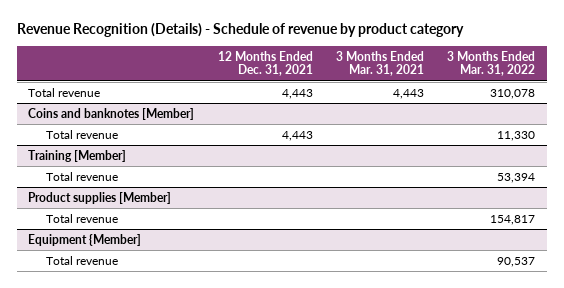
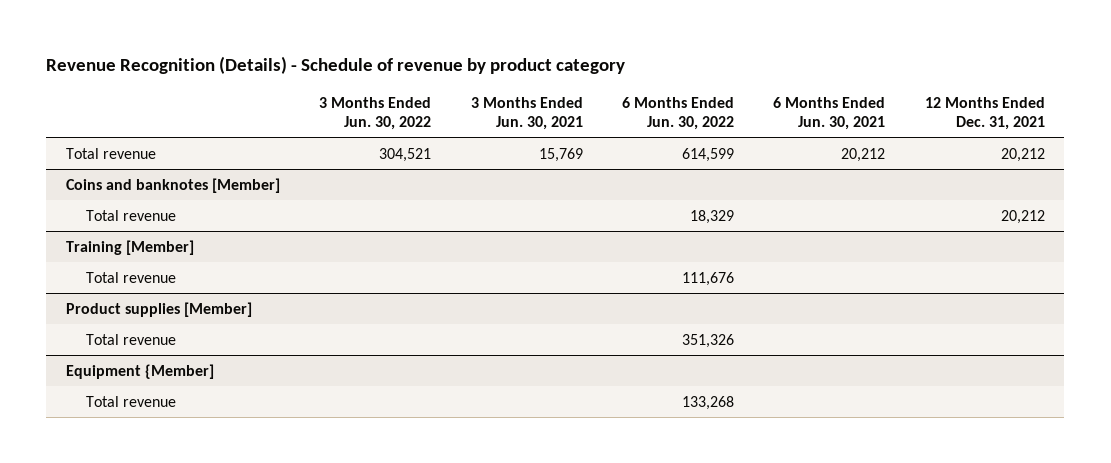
- | 12 Months Ended Dec. 31, 2021 | 3 Months Ended Mar. 31, 2021 | 3 Months Ended Mar. 31, 2022
+ | 3 Months Ended Jun. 30, 2022 | 3 Months Ended Jun. 30, 2021 | 6 Months Ended Jun. 30, 2022 | 6 Months Ended Jun. 30, 2021 | 12 Months Ended Dec. 31, 2021
- Total revenue | 4,443 | 4,443 | 310,078
+ Total revenue | 304,521 | 15,769 | 614,599 | 20,212 | 20,212
@ Coins and banknotes [Member]
- Total revenue | 4,443 | | 11,330
+ Total revenue | | | 18,329 | | 20,212

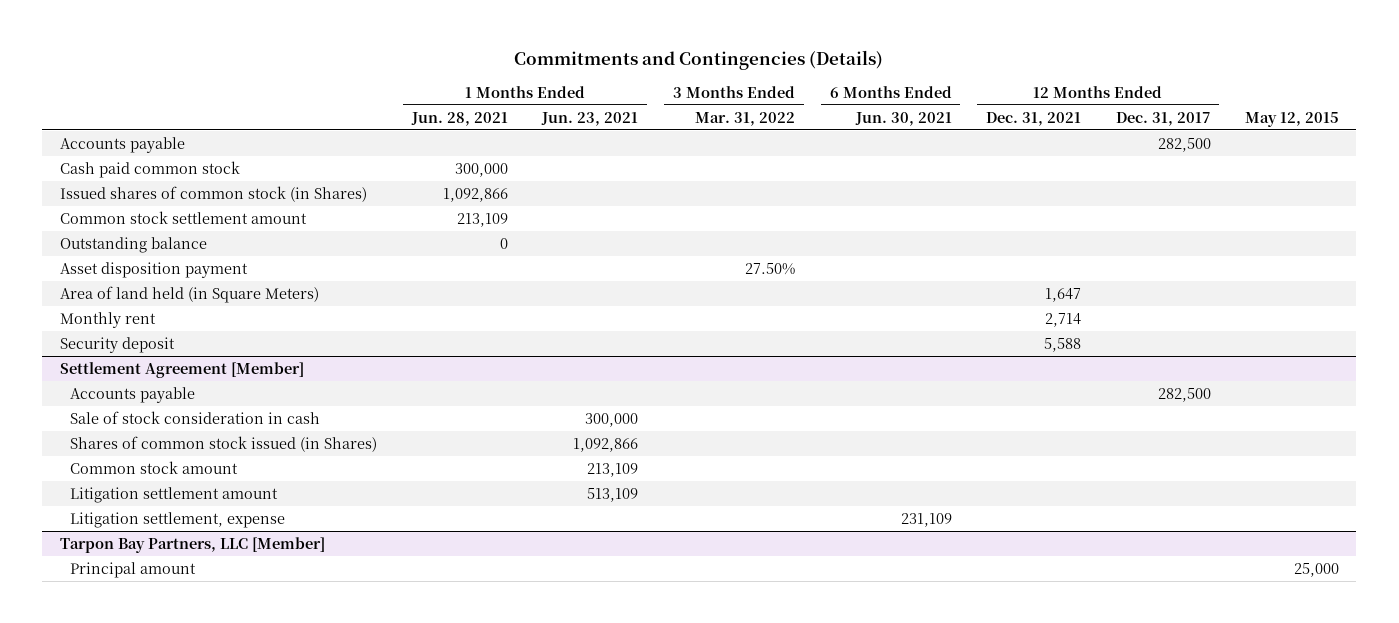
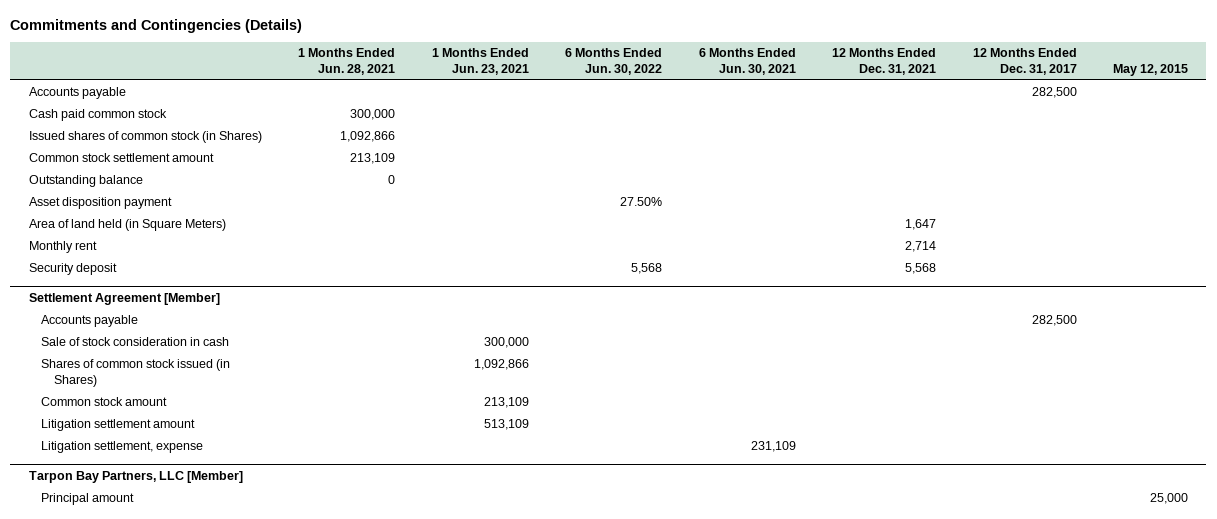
- | 1 Months Ended Jun. 28, 2021 | 1 Months Ended Jun. 23, 2021 | 3 Months Ended Mar. 31, 2022 | 6 Months Ended Jun. 30, 2021 | 12 Months Ended Dec. 31, 2021 | 12 Months Ended Dec. 31, 2017 | May 12, 2015
+ | 1 Months Ended Jun. 28, 2021 | 1 Months Ended Jun. 23, 2021 | 6 Months Ended Jun. 30, 2022 | 6 Months Ended Jun. 30, 2021 | 12 Months Ended Dec. 31, 2021 | 12 Months Ended Dec. 31, 2017 | May 12, 2015
- Security deposit | | | | | 5,588 | |
+ Security deposit | | | 5,568 | | 5,568 | |

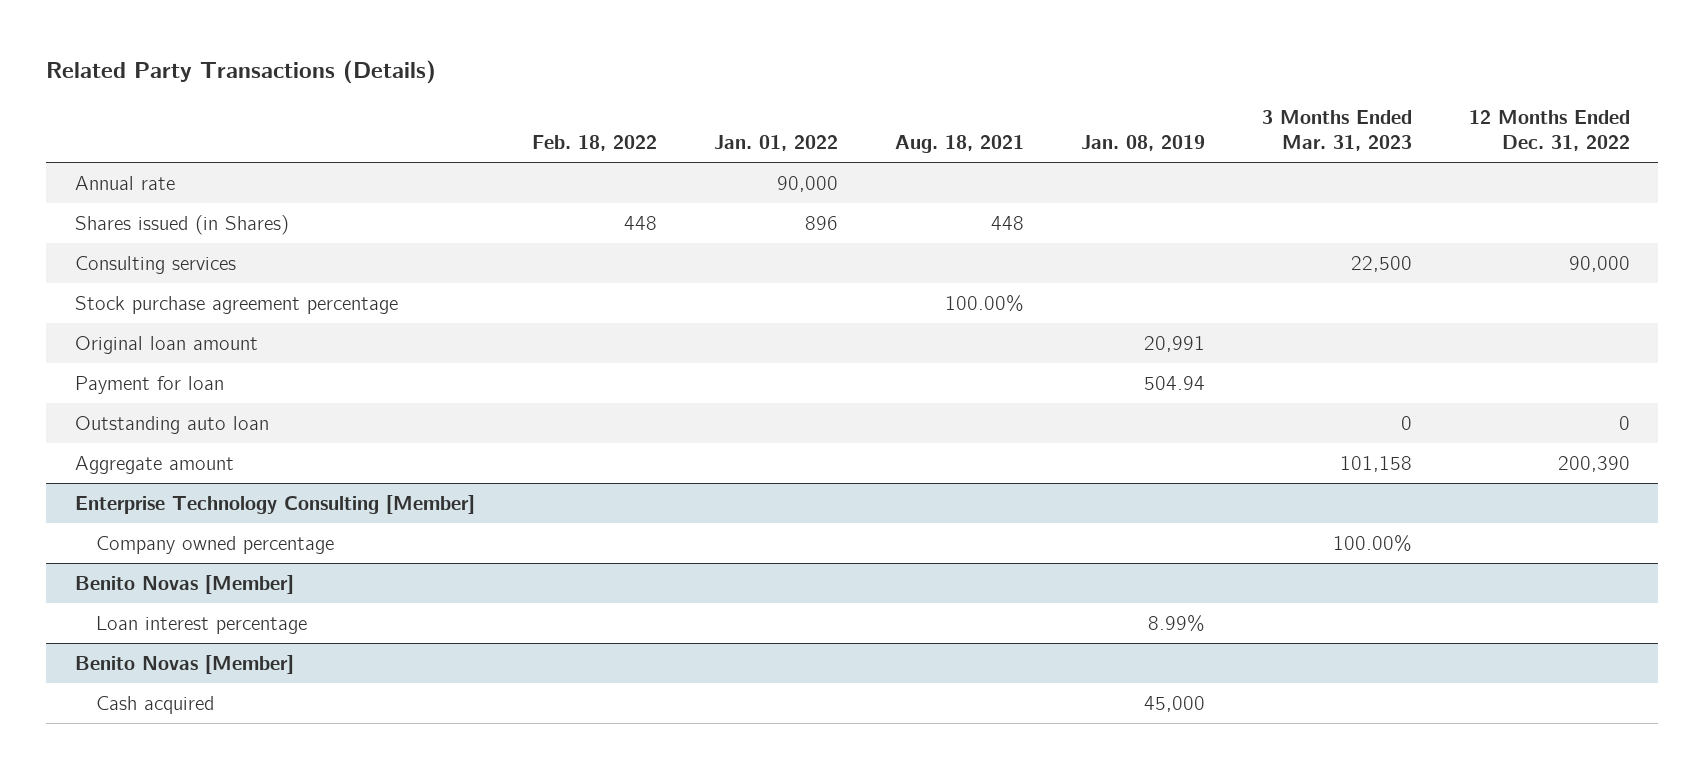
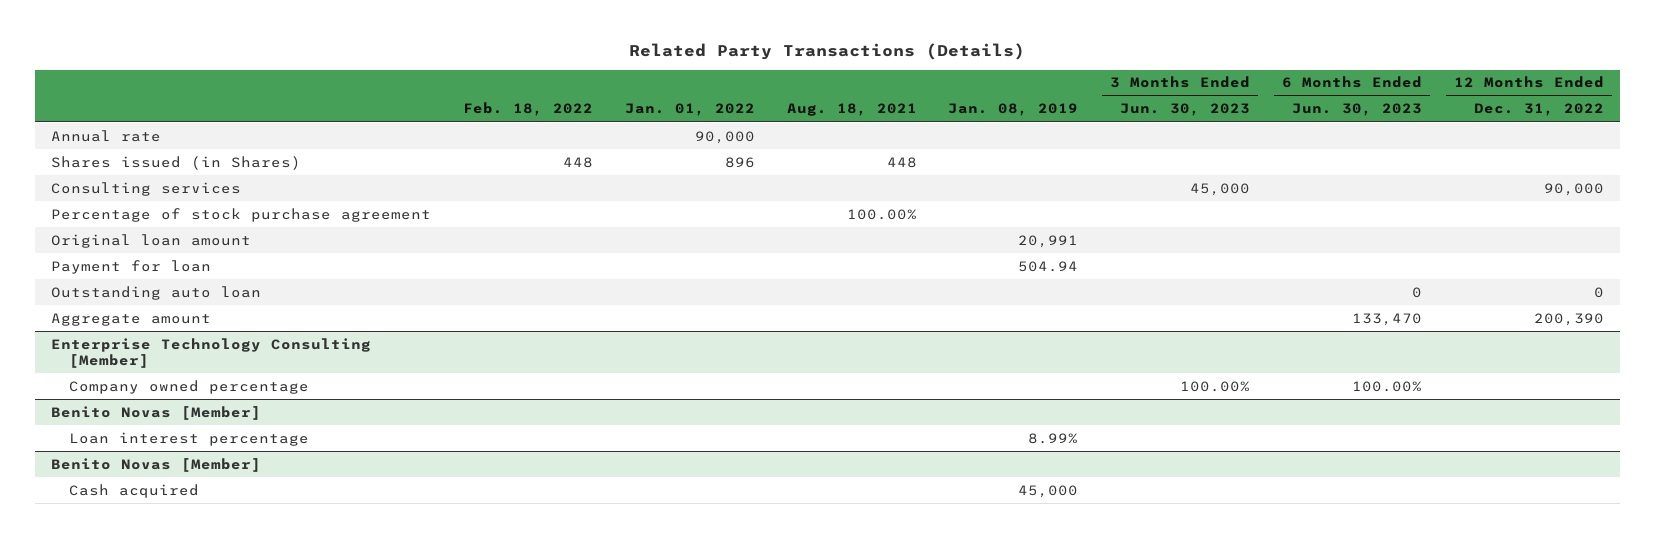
- | Feb. 18, 2022 | Jan. 01, 2022 | Aug. 18, 2021 | Jan. 08, 2019 | 3 Months Ended Mar. 31, 2023 | 12 Months Ended Dec. 31, 2022
+ | Feb. 18, 2022 | Jan. 01, 2022 | Aug. 18, 2021 | Jan. 08, 2019 | 3 Months Ended Jun. 30, 2023 | 6 Months Ended Jun. 30, 2023 | 12 Months Ended Dec. 31, 2022
- Stock purchase agreement percentage | | | 100.00% | | |
+ Percentage of stock purchase agreement | | | 100.00% | | | |

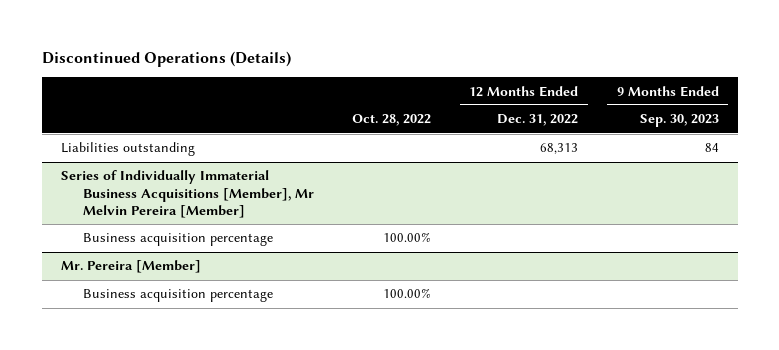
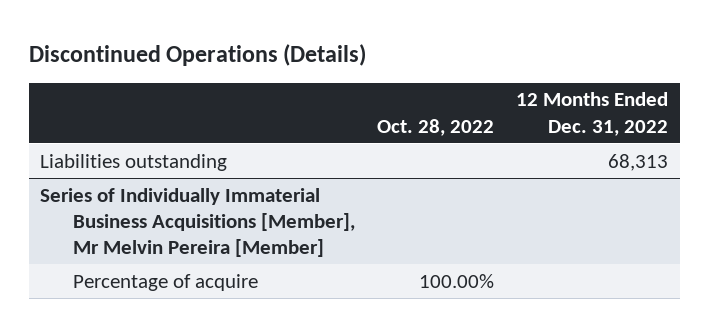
- | Oct. 28, 2022 | 12 Months Ended Dec. 31, 2022 | 9 Months Ended Sep. 30, 2023
+ | Oct. 28, 2022 | 12 Months Ended Dec. 31, 2022
@ Series of Individually Immaterial Business Acquisitions [Member], Mr Melvin Pereira [Member]
- Business acquisition percentage | 100.00% | |
- Mr. Pereira [Member]
- Business acquisition percentage | 100.00% | |
@ Series of Individually Immaterial Business Acquisitions [Member], Mr Melvin Pereira [Member]
+ Percentage of acquire | 100.00% |

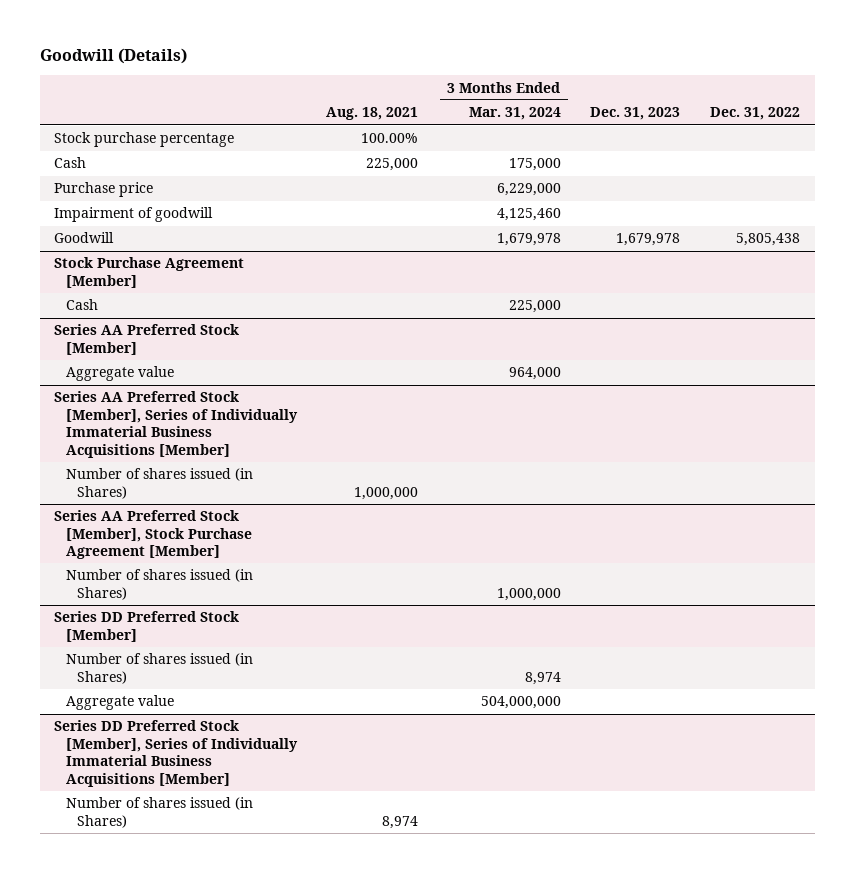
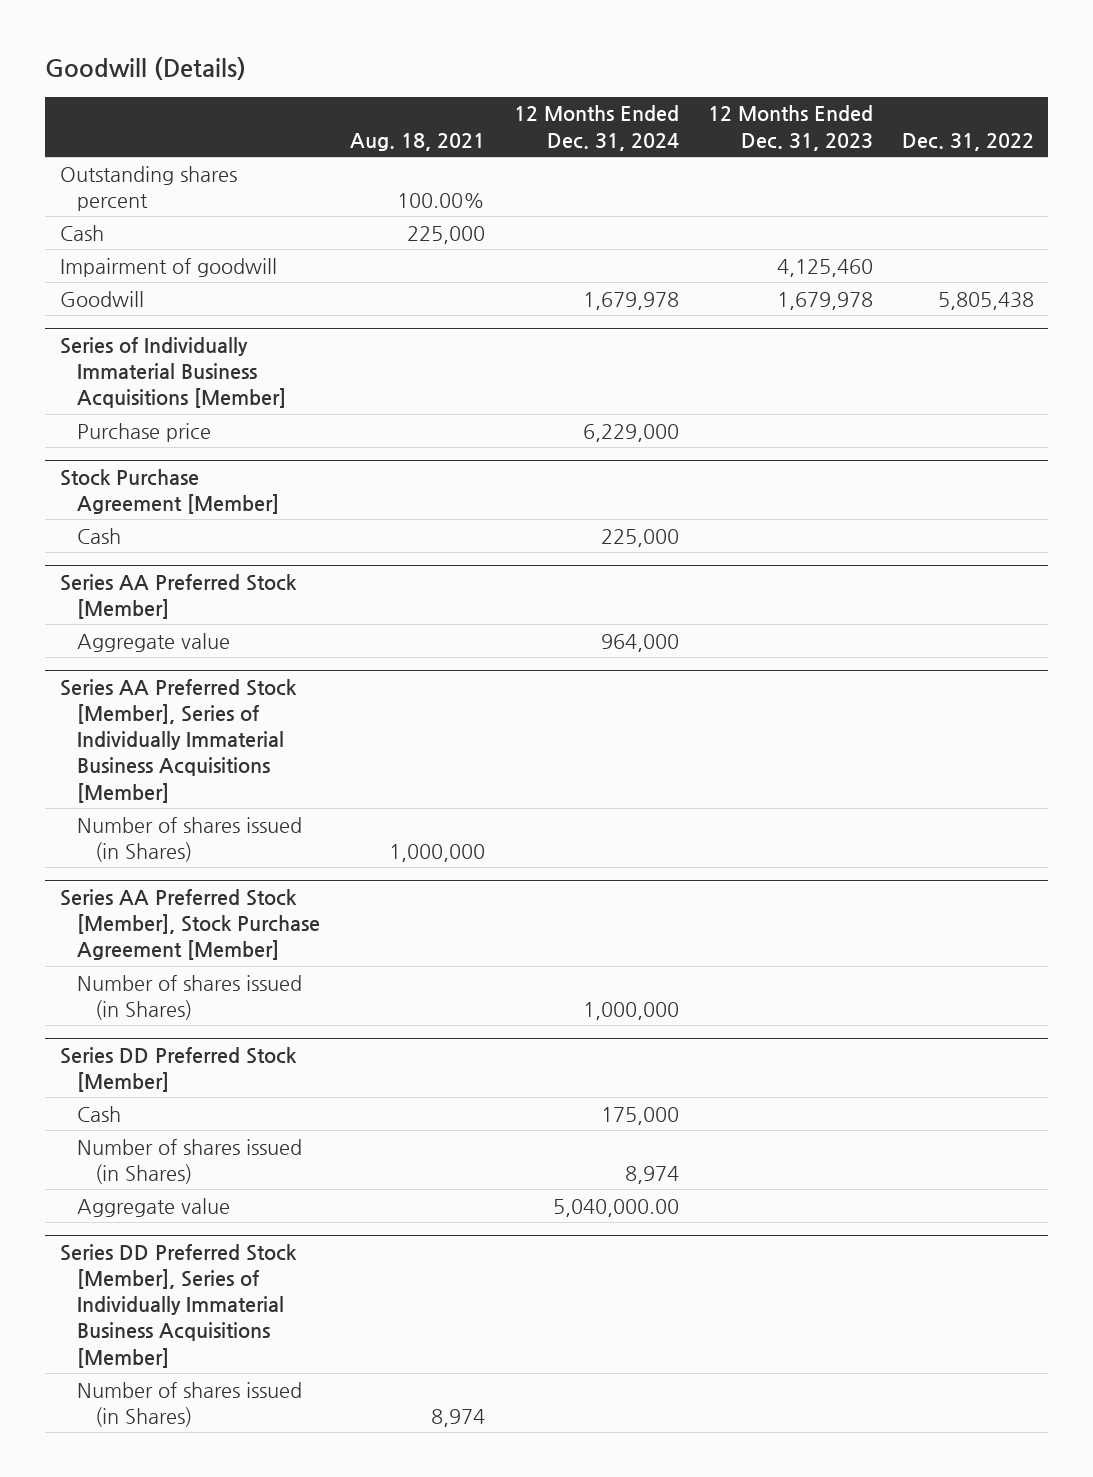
- | Aug. 18, 2021 | 3 Months Ended Mar. 31, 2024 | Dec. 31, 2023 | Dec. 31, 2022
+ | Aug. 18, 2021 | 12 Months Ended Dec. 31, 2024 | 12 Months Ended Dec. 31, 2023 | Dec. 31, 2022
- Stock purchase percentage | 100.00% | | |
+ Outstanding shares percent | 100.00% | | |
- Purchase price | | 6,229,000 | |
+ Series of Individually Immaterial Business Acquisitions [Member]
+ Purchase price | | 6,229,000 | |
@ Series DD Preferred Stock [Member]
+ Cash | | 175,000 | |

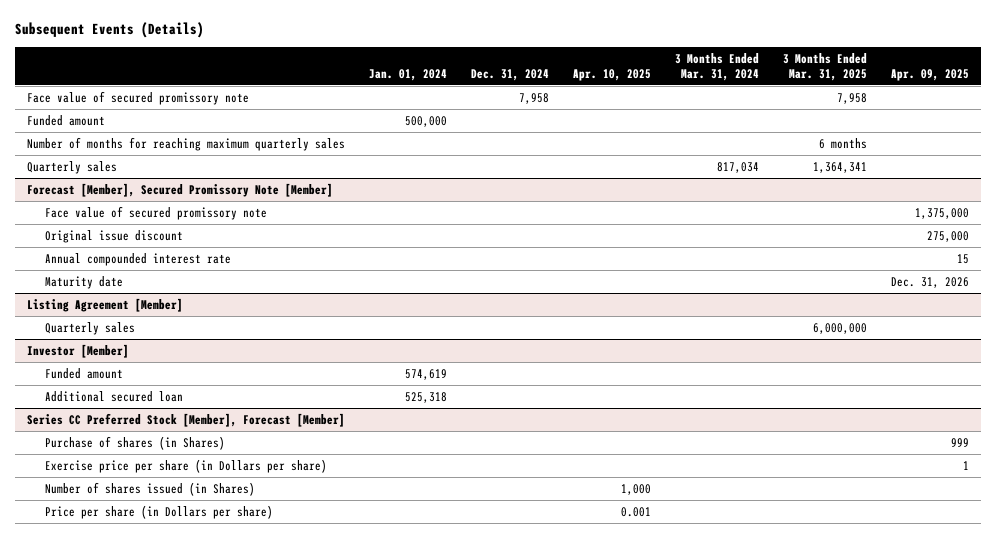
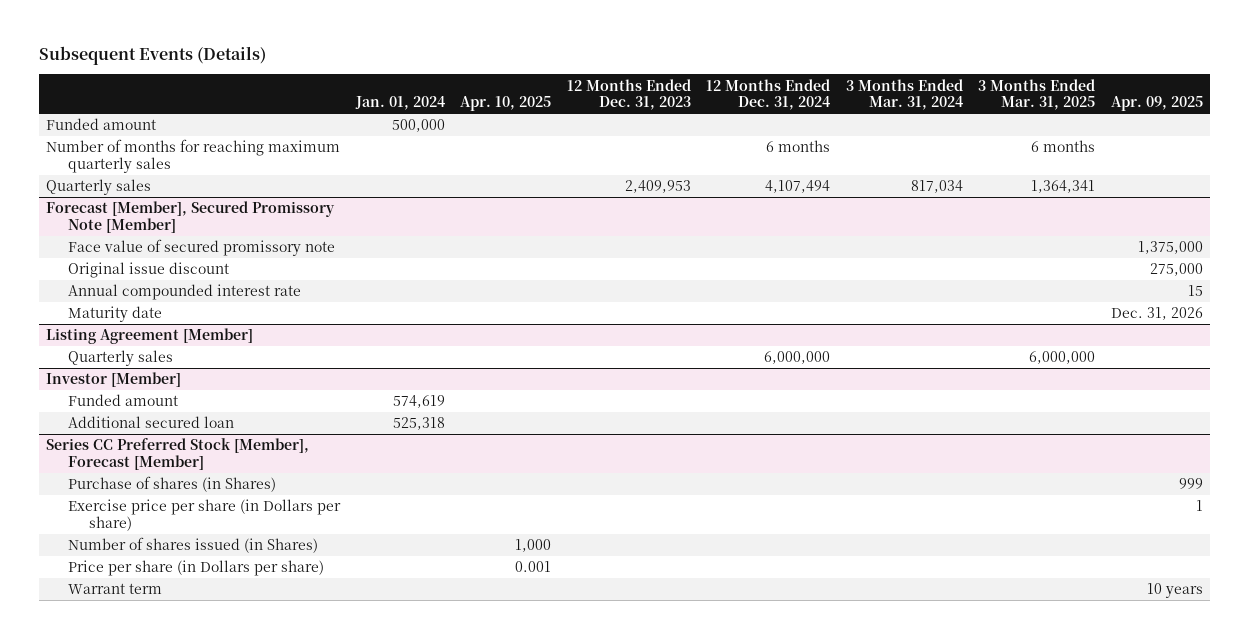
- | Jan. 01, 2024 | Dec. 31, 2024 | Apr. 10, 2025 | 3 Months Ended Mar. 31, 2024 | 3 Months Ended Mar. 31, 2025 | Apr. 09, 2025
+ | Jan. 01, 2024 | Apr. 10, 2025 | 12 Months Ended Dec. 31, 2023 | 12 Months Ended Dec. 31, 2024 | 3 Months Ended Mar. 31, 2024 | 3 Months Ended Mar. 31, 2025 | Apr. 09, 2025
- Face value of secured promissory note | | 7,958 | | | 7,958 |
@ Series CC Preferred Stock [Member], Forecast [Member]
+ Warrant term | | | | | | | 10 years

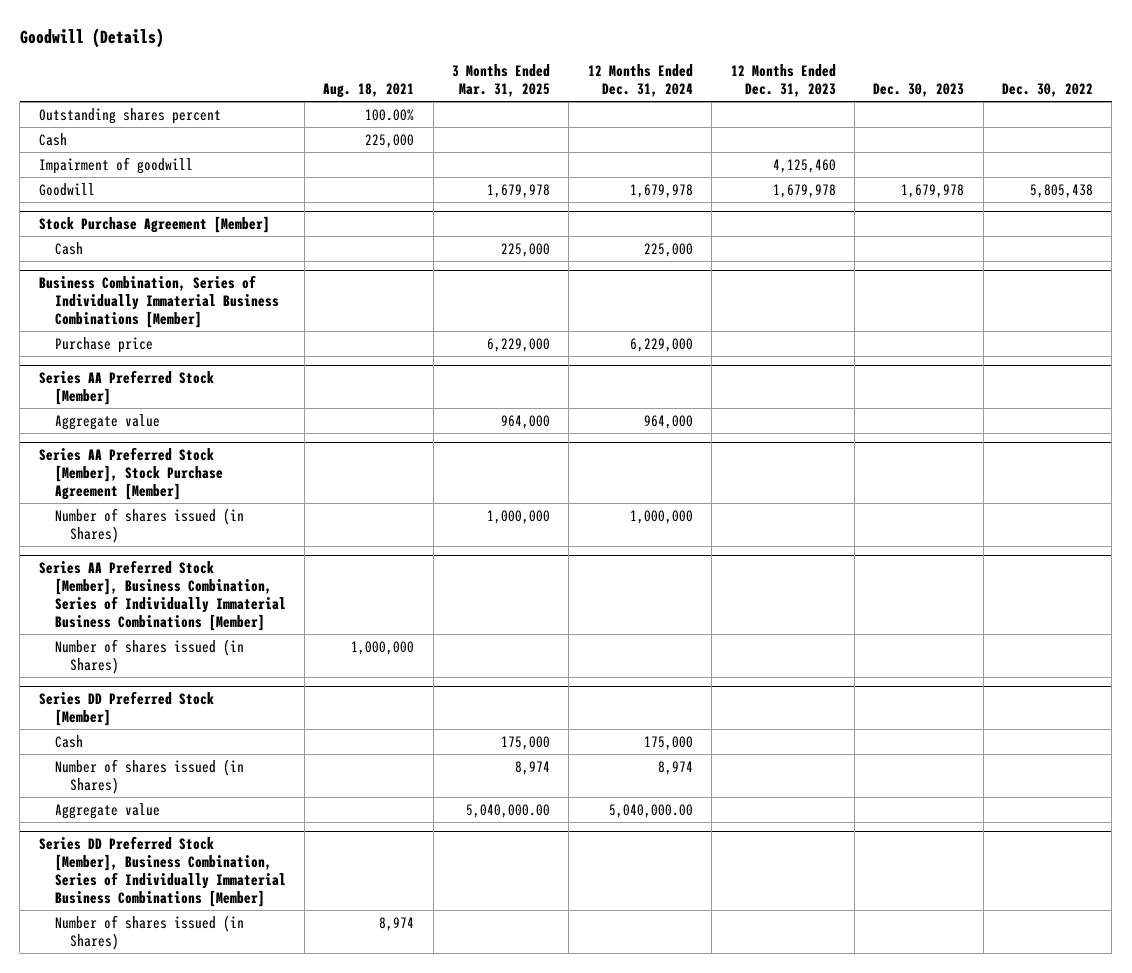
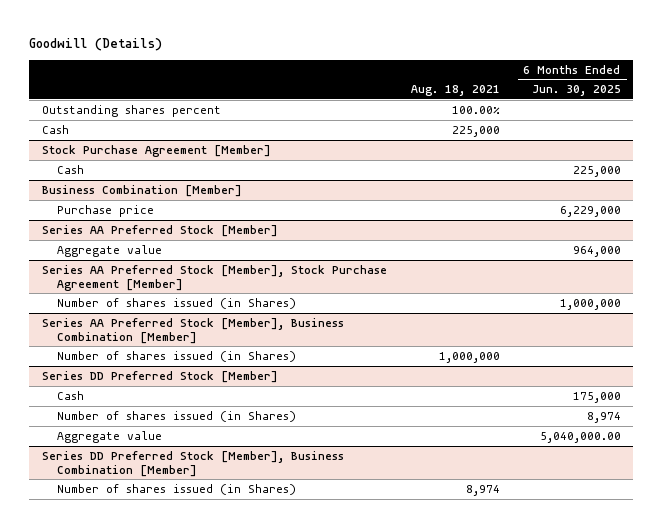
- | Aug. 18, 2021 | 3 Months Ended Mar. 31, 2025 | 12 Months Ended Dec. 31, 2024 | 12 Months Ended Dec. 31, 2023 | Dec. 30, 2023 | Dec. 30, 2022
+ | Aug. 18, 2021 | 6 Months Ended Jun. 30, 2025
- Impairment of goodwill | | | | 4,125,460 | |
- Goodwill | | 1,679,978 | 1,679,978 | 1,679,978 | 1,679,978 | 5,805,438
- Business Combination, Series of Individually Immaterial Business Combinations [Member]
+ Business Combination [Member]
- Series AA Preferred Stock [Member], Business Combination, Series of Individually Immaterial Business Combinations [Member]
+ Series AA Preferred Stock [Member], Business Combination [Member]
- Series DD Preferred Stock [Member], Business Combination, Series of Individually Immaterial Business Combinations [Member]
+ Series DD Preferred Stock [Member], Business Combination [Member]

